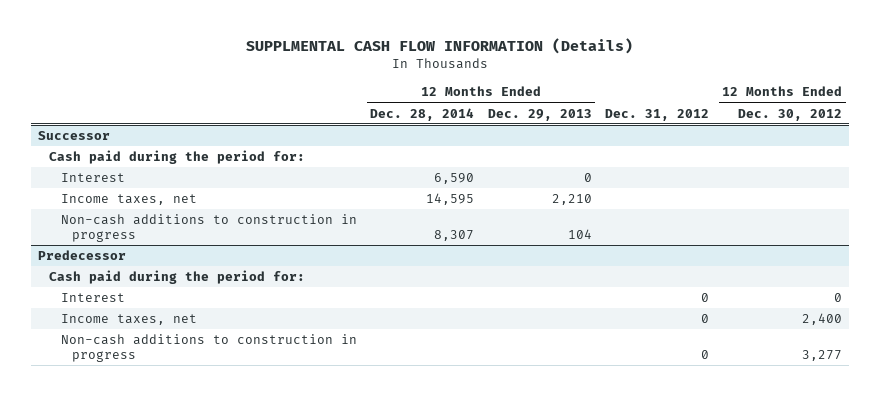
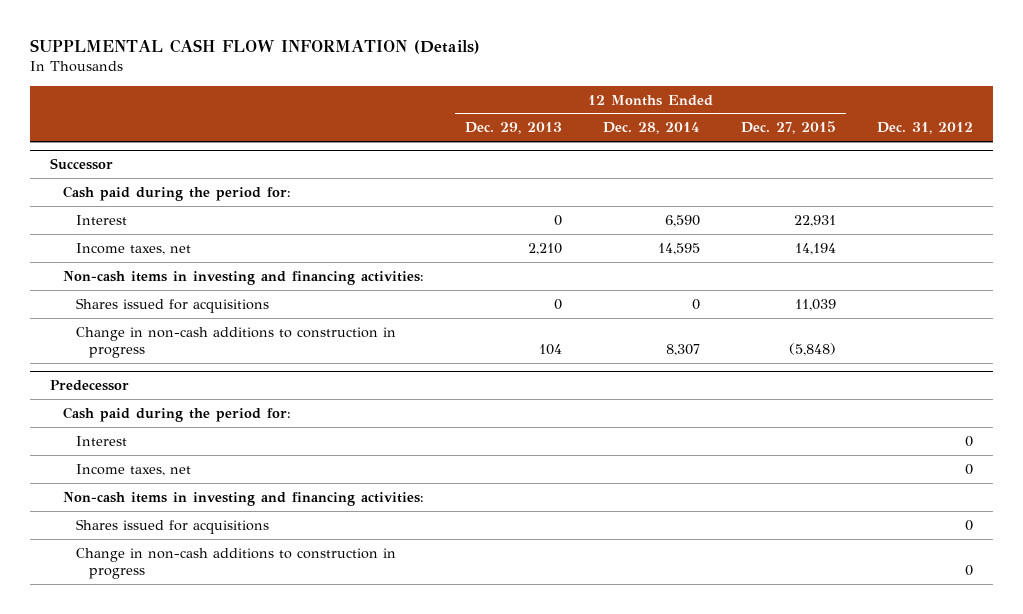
- | 12 Months Ended Dec. 28, 2014 | 12 Months Ended Dec. 29, 2013 | Dec. 31, 2012 | 12 Months Ended Dec. 30, 2012
+ | 12 Months Ended Dec. 29, 2013 | 12 Months Ended Dec. 28, 2014 | 12 Months Ended Dec. 27, 2015 | Dec. 31, 2012
@ Successor
- Non-cash additions to construction in progress | 8,307 | 104 | |
+ Non-cash items in investing and financing activities:
+ Shares issued for acquisitions | 0 | 0 | 11,039 |
+ Change in non-cash additions to construction in progress | 104 | 8,307 | (5,848) |
@ Predecessor
- Non-cash additions to construction in progress | | | 0 | 3,277
+ Non-cash items in investing and financing activities:
+ Shares issued for acquisitions | | | | 0
+ Change in non-cash additions to construction in progress | | | | 0

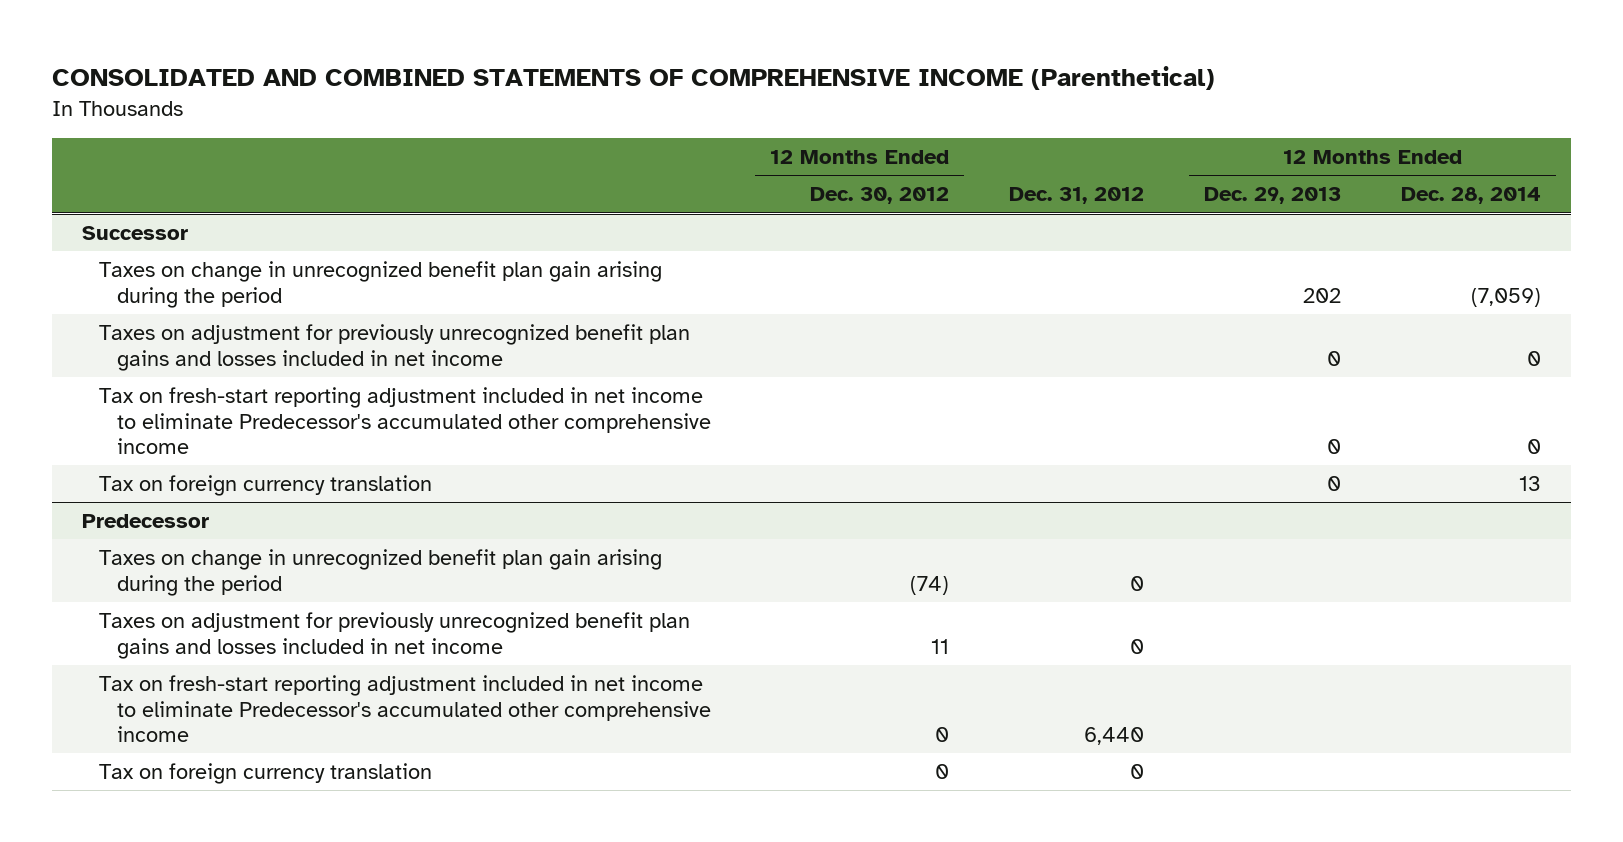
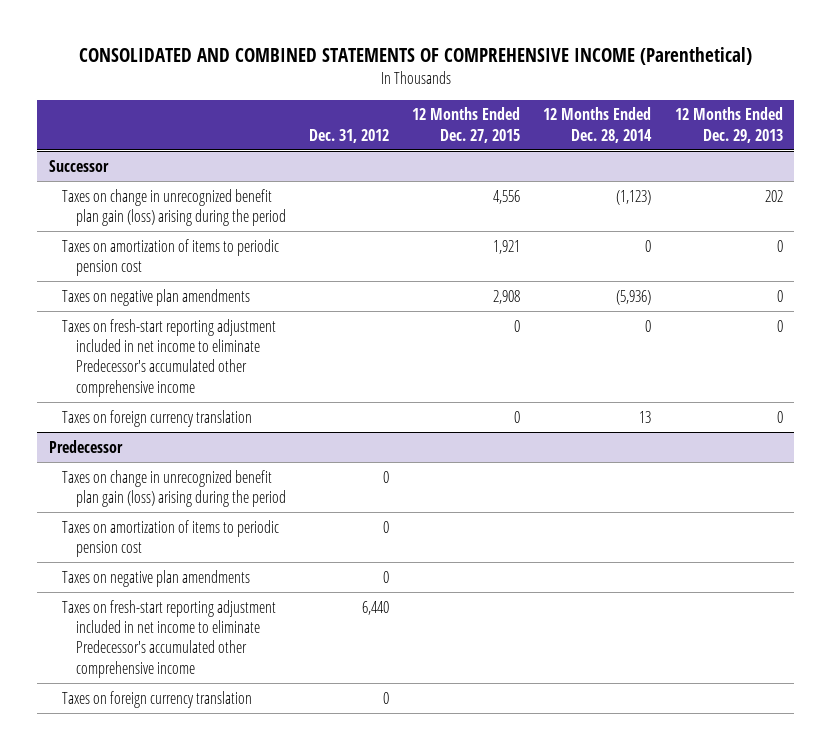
- | 12 Months Ended Dec. 30, 2012 | Dec. 31, 2012 | 12 Months Ended Dec. 29, 2013 | 12 Months Ended Dec. 28, 2014
+ | Dec. 31, 2012 | 12 Months Ended Dec. 27, 2015 | 12 Months Ended Dec. 28, 2014 | 12 Months Ended Dec. 29, 2013
@ Successor
- Taxes on change in unrecognized benefit plan gain arising during the period | | | 202 | (7,059)
- Taxes on adjustment for previously unrecognized benefit plan gains and losses included in net income | | | 0 | 0
- Tax on fresh-start reporting adjustment included in net income to eliminate Predecessor's accumulated other comprehensive income | | | 0 | 0
- Tax on foreign currency translation | | | 0 | 13
+ Taxes on change in unrecognized benefit plan gain (loss) arising during the period | | 4,556 | (1,123) | 202
+ Taxes on amortization of items to periodic pension cost | | 1,921 | 0 | 0
+ Taxes on negative plan amendments | | 2,908 | (5,936) | 0
+ Taxes on fresh-start reporting adjustment included in net income to eliminate Predecessor's accumulated other comprehensive income | | 0 | 0 | 0
+ Taxes on foreign currency translation | | 0 | 13 | 0
@ Predecessor
- Taxes on change in unrecognized benefit plan gain arising during the period | (74) | 0 | |
- Taxes on adjustment for previously unrecognized benefit plan gains and losses included in net income | 11 | 0 | |
- Tax on fresh-start reporting adjustment included in net income to eliminate Predecessor's accumulated other comprehensive income | 0 | 6,440 | |
- Tax on foreign currency translation | 0 | 0 | |
+ Taxes on change in unrecognized benefit plan gain (loss) arising during the period | 0 | | |
+ Taxes on amortization of items to periodic pension cost | 0 | | |
+ Taxes on negative plan amendments | 0 | | |
+ Taxes on fresh-start reporting adjustment included in net income to eliminate Predecessor's accumulated other comprehensive income | 6,440 | | |
+ Taxes on foreign currency translation | 0 | | |

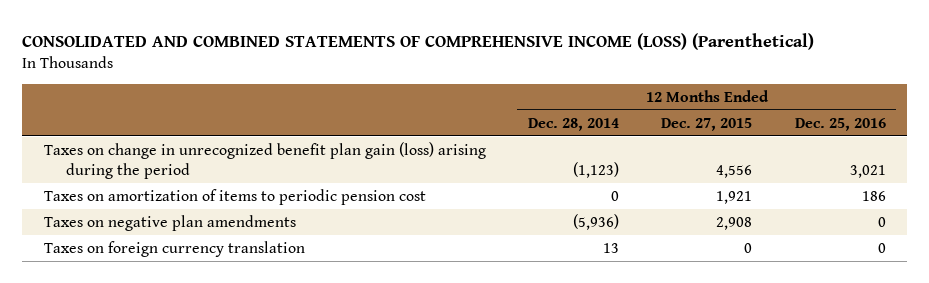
- CONSOLIDATED AND COMBINED STATEMENTS OF COMPREHENSIVE INCOME (Parenthetical)
+ CONSOLIDATED AND COMBINED STATEMENTS OF COMPREHENSIVE INCOME (LOSS) (Parenthetical)
- | Dec. 31, 2012 | 12 Months Ended Dec. 27, 2015 | 12 Months Ended Dec. 28, 2014 | 12 Months Ended Dec. 29, 2013
+ | 12 Months Ended Dec. 28, 2014 | 12 Months Ended Dec. 27, 2015 | 12 Months Ended Dec. 25, 2016
- Successor
- Taxes on fresh-start reporting adjustment included in net income to eliminate Predecessor's accumulated other comprehensive income | | 0 | 0 | 0
- Predecessor
- Taxes on change in unrecognized benefit plan gain (loss) arising during the period | 0 | | |
- Taxes on amortization of items to periodic pension cost | 0 | | |
- Taxes on negative plan amendments | 0 | | |
- Taxes on fresh-start reporting adjustment included in net income to eliminate Predecessor's accumulated other comprehensive income | 6,440 | | |
- Taxes on foreign currency translation | 0 | | |

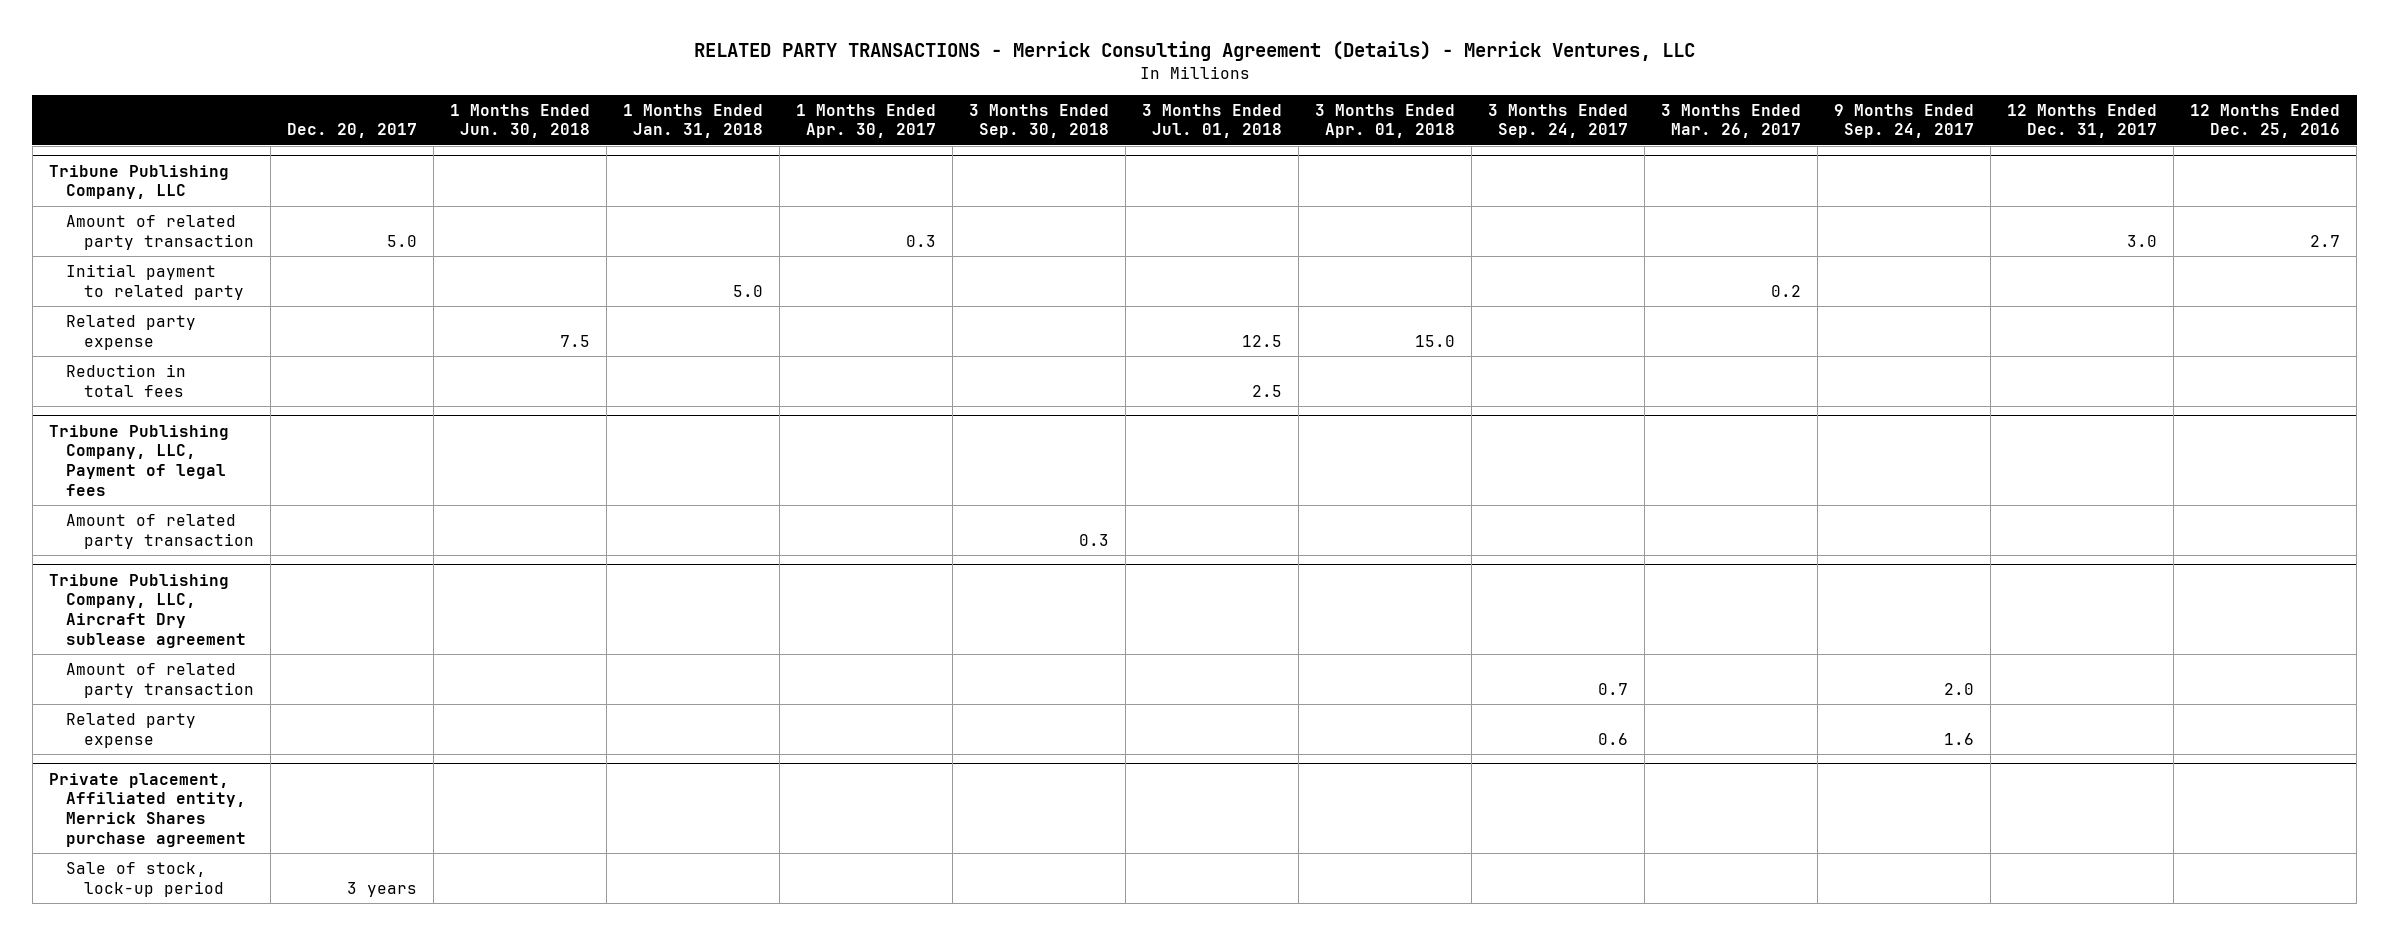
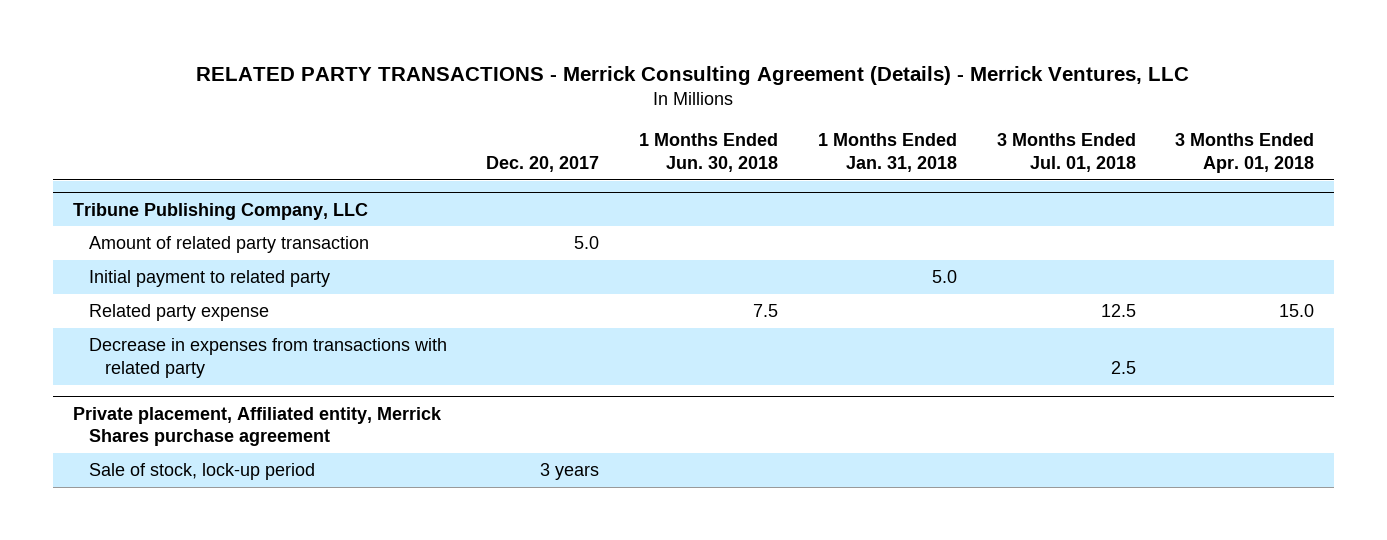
- | Dec. 20, 2017 | 1 Months Ended Jun. 30, 2018 | 1 Months Ended Jan. 31, 2018 | 1 Months Ended Apr. 30, 2017 | 3 Months Ended Sep. 30, 2018 | 3 Months Ended Jul. 01, 2018 | 3 Months Ended Apr. 01, 2018 | 3 Months Ended Sep. 24, 2017 | 3 Months Ended Mar. 26, 2017 | 9 Months Ended Sep. 24, 2017 | 12 Months Ended Dec. 31, 2017 | 12 Months Ended Dec. 25, 2016
+ | Dec. 20, 2017 | 1 Months Ended Jun. 30, 2018 | 1 Months Ended Jan. 31, 2018 | 3 Months Ended Jul. 01, 2018 | 3 Months Ended Apr. 01, 2018
@ Tribune Publishing Company, LLC
- Reduction in total fees | | | | | | 2.5 | | | | | |
- Tribune Publishing Company, LLC, Payment of legal fees
- Amount of related party transaction | | | | | 0.3 | | | | | | |
- Tribune Publishing Company, LLC, Aircraft Dry sublease agreement
- Amount of related party transaction | | | | | | | | 0.7 | | 2.0 | |
- Related party expense | | | | | | | | 0.6 | | 1.6 | |
@ Tribune Publishing Company, LLC
+ Decrease in expenses from transactions with related party | | | | 2.5 |

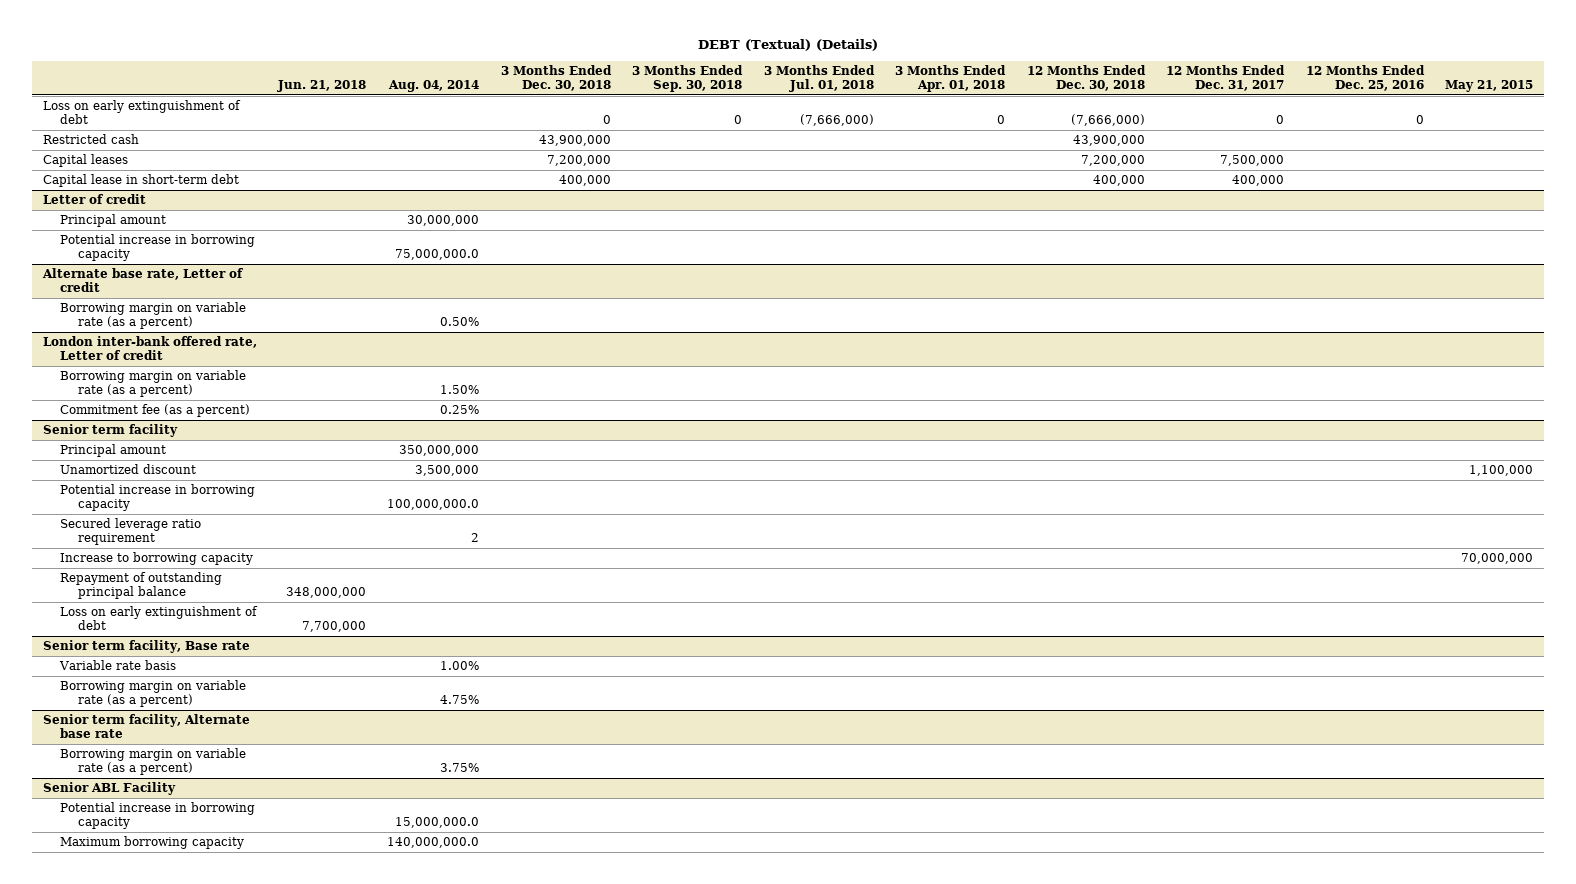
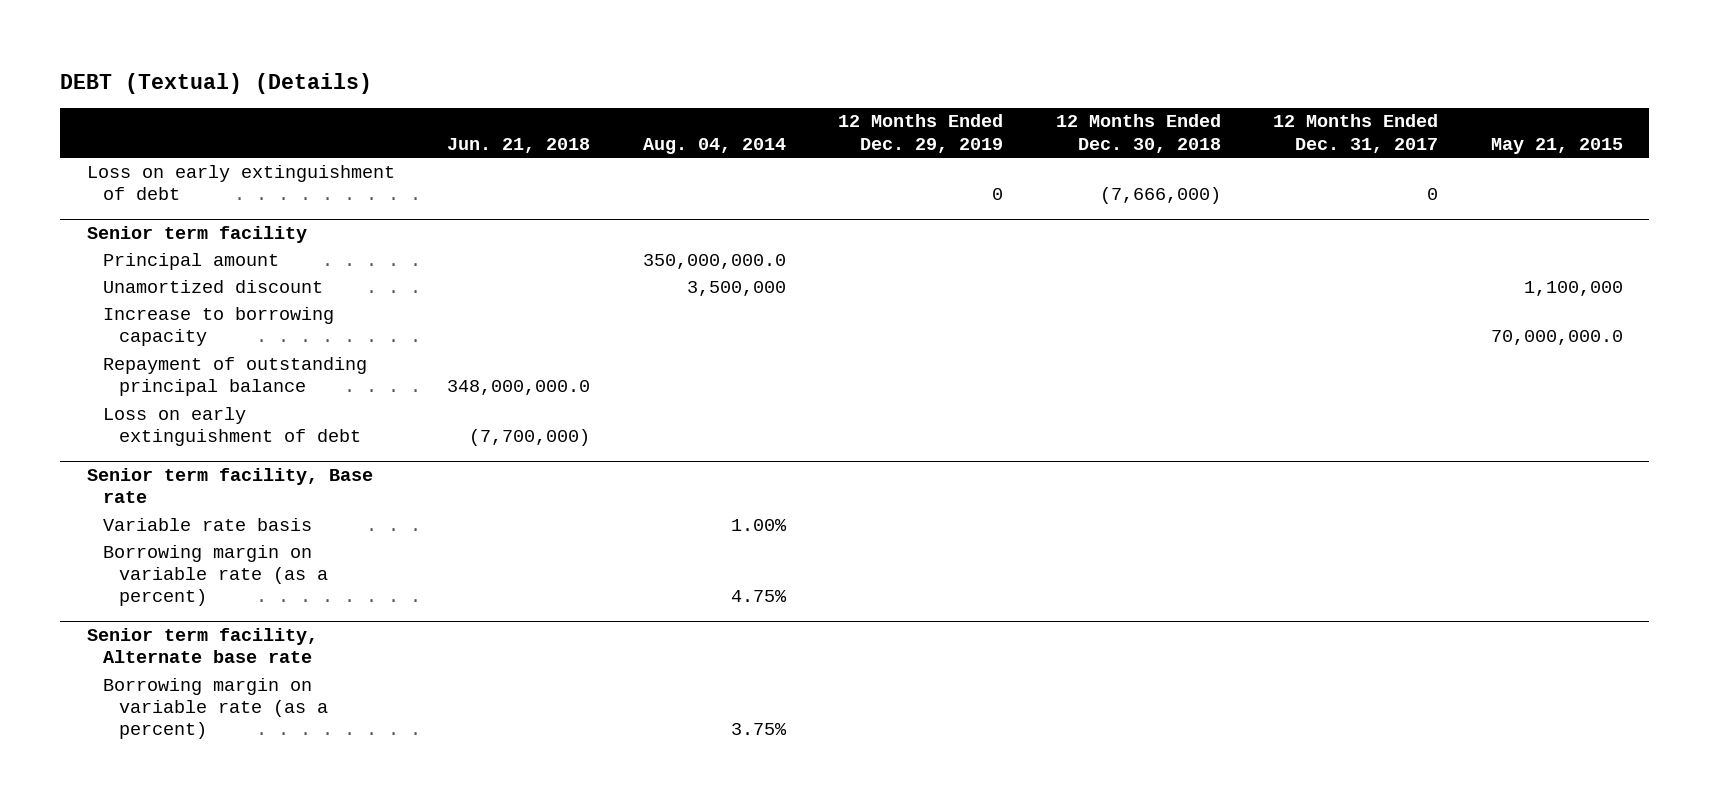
- | Jun. 21, 2018 | Aug. 04, 2014 | 3 Months Ended Dec. 30, 2018 | 3 Months Ended Sep. 30, 2018 | 3 Months Ended Jul. 01, 2018 | 3 Months Ended Apr. 01, 2018 | 12 Months Ended Dec. 30, 2018 | 12 Months Ended Dec. 31, 2017 | 12 Months Ended Dec. 25, 2016 | May 21, 2015
+ | Jun. 21, 2018 | Aug. 04, 2014 | 12 Months Ended Dec. 29, 2019 | 12 Months Ended Dec. 30, 2018 | 12 Months Ended Dec. 31, 2017 | May 21, 2015
- Restricted cash | | | 43,900,000 | | | | 43,900,000 | | |
- Capital leases | | | 7,200,000 | | | | 7,200,000 | 7,500,000 | |
- Capital lease in short-term debt | | | 400,000 | | | | 400,000 | 400,000 | |
- Letter of credit
- Principal amount | | 30,000,000 | | | | | | | |
- Potential increase in borrowing capacity | | 75,000,000.0 | | | | | | | |
- Alternate base rate, Letter of credit
- Borrowing margin on variable rate (as a percent) | | 0.50% | | | | | | | |
- London inter-bank offered rate, Letter of credit
- Borrowing margin on variable rate (as a percent) | | 1.50% | | | | | | | |
- Commitment fee (as a percent) | | 0.25% | | | | | | | |
@ Senior term facility
- Principal amount | | 350,000,000 | | | | | | | |
+ Principal amount | | 350,000,000.0 | | | |
- Potential increase in borrowing capacity | | 100,000,000.0 | | | | | | | |
- Secured leverage ratio requirement | | 2 | | | | | | | |
- Increase to borrowing capacity | | | | | | | | | | 70,000,000
- Repayment of outstanding principal balance | 348,000,000 | | | | | | | | |
- Loss on early extinguishment of debt | 7,700,000 | | | | | | | | |
+ Increase to borrowing capacity | | | | | | 70,000,000.0
+ Repayment of outstanding principal balance | 348,000,000.0 | | | | |
+ Loss on early extinguishment of debt | (7,700,000) | | | | |
- Senior ABL Facility
- Potential increase in borrowing capacity | | 15,000,000.0 | | | | | | | |
- Maximum borrowing capacity | | 140,000,000.0 | | | | | | | |

